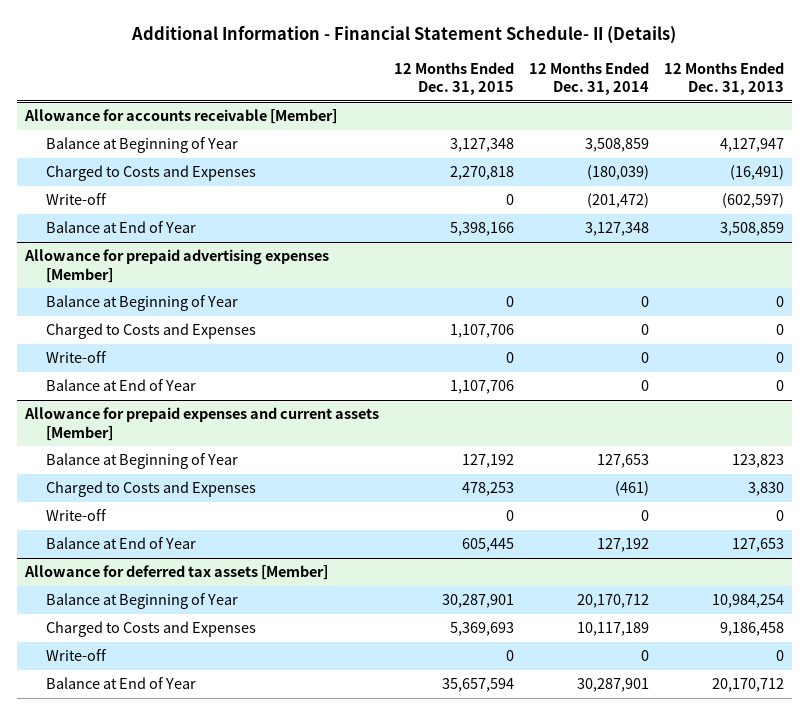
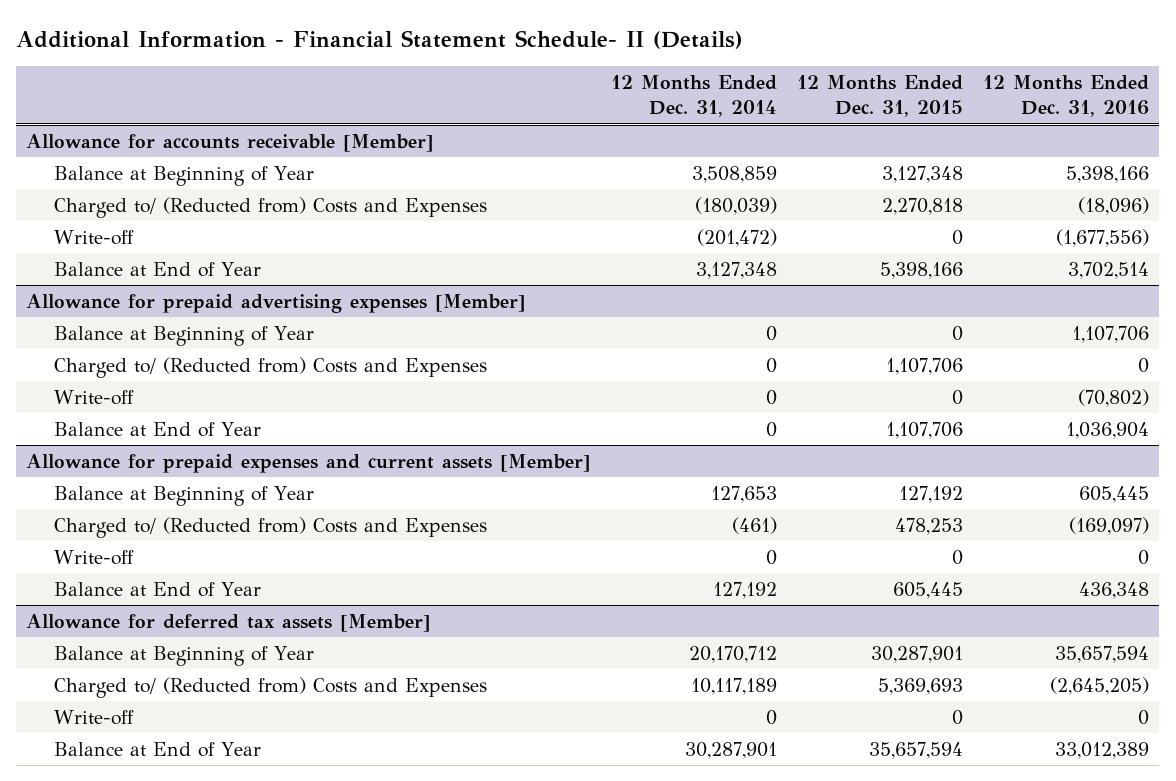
- | 12 Months Ended Dec. 31, 2015 | 12 Months Ended Dec. 31, 2014 | 12 Months Ended Dec. 31, 2013
+ | 12 Months Ended Dec. 31, 2014 | 12 Months Ended Dec. 31, 2015 | 12 Months Ended Dec. 31, 2016
@ Allowance for accounts receivable [Member]
- Charged to Costs and Expenses | 2,270,818 | (180,039) | (16,491)
+ Charged to/ (Reducted from) Costs and Expenses | (180,039) | 2,270,818 | (18,096)
@ Allowance for prepaid advertising expenses [Member]
- Charged to Costs and Expenses | 1,107,706 | 0 | 0
+ Charged to/ (Reducted from) Costs and Expenses | 0 | 1,107,706 | 0
@ Allowance for prepaid expenses and current assets [Member]
- Charged to Costs and Expenses | 478,253 | (461) | 3,830
+ Charged to/ (Reducted from) Costs and Expenses | (461) | 478,253 | (169,097)
@ Allowance for deferred tax assets [Member]
- Charged to Costs and Expenses | 5,369,693 | 10,117,189 | 9,186,458
+ Charged to/ (Reducted from) Costs and Expenses | 10,117,189 | 5,369,693 | (2,645,205)

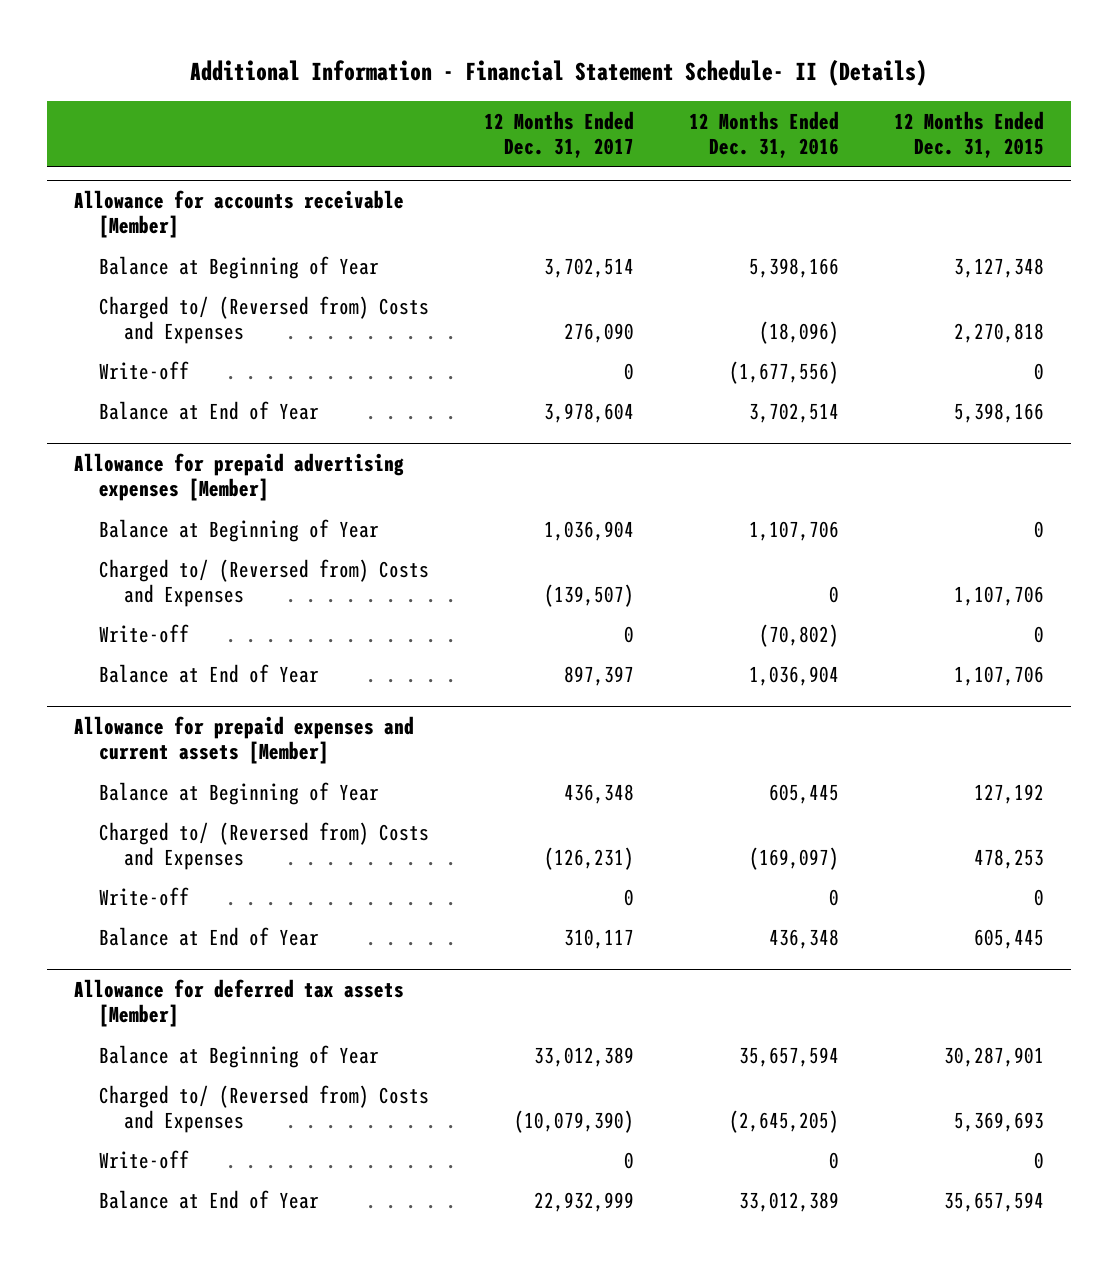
- | 12 Months Ended Dec. 31, 2014 | 12 Months Ended Dec. 31, 2015 | 12 Months Ended Dec. 31, 2016
+ | 12 Months Ended Dec. 31, 2017 | 12 Months Ended Dec. 31, 2016 | 12 Months Ended Dec. 31, 2015
@ Allowance for accounts receivable [Member]
- Charged to/ (Reducted from) Costs and Expenses | (180,039) | 2,270,818 | (18,096)
+ Charged to/ (Reversed from) Costs and Expenses | 276,090 | (18,096) | 2,270,818
@ Allowance for prepaid advertising expenses [Member]
- Charged to/ (Reducted from) Costs and Expenses | 0 | 1,107,706 | 0
+ Charged to/ (Reversed from) Costs and Expenses | (139,507) | 0 | 1,107,706
@ Allowance for prepaid expenses and current assets [Member]
- Charged to/ (Reducted from) Costs and Expenses | (461) | 478,253 | (169,097)
+ Charged to/ (Reversed from) Costs and Expenses | (126,231) | (169,097) | 478,253
@ Allowance for deferred tax assets [Member]
- Charged to/ (Reducted from) Costs and Expenses | 10,117,189 | 5,369,693 | (2,645,205)
+ Charged to/ (Reversed from) Costs and Expenses | (10,079,390) | (2,645,205) | 5,369,693

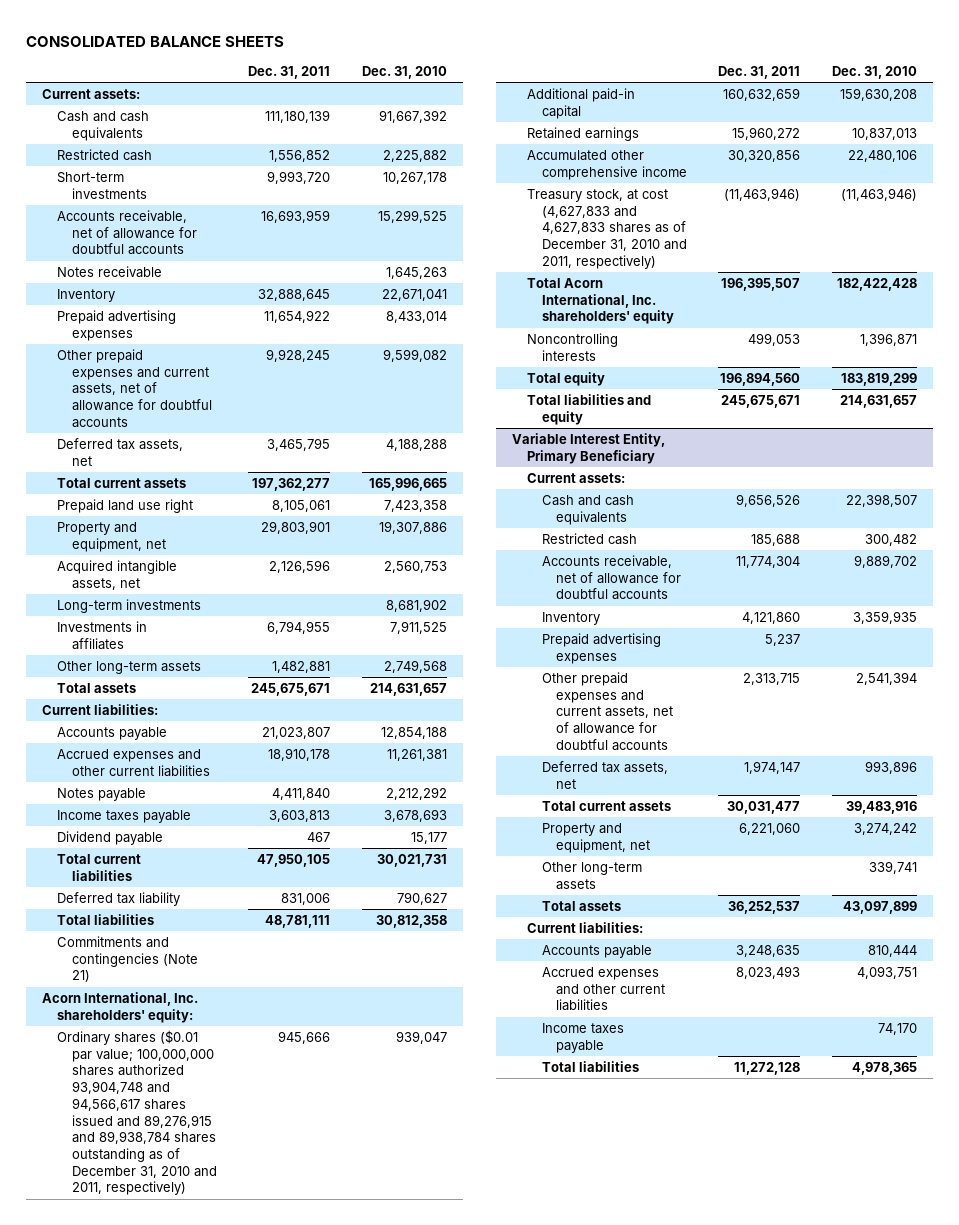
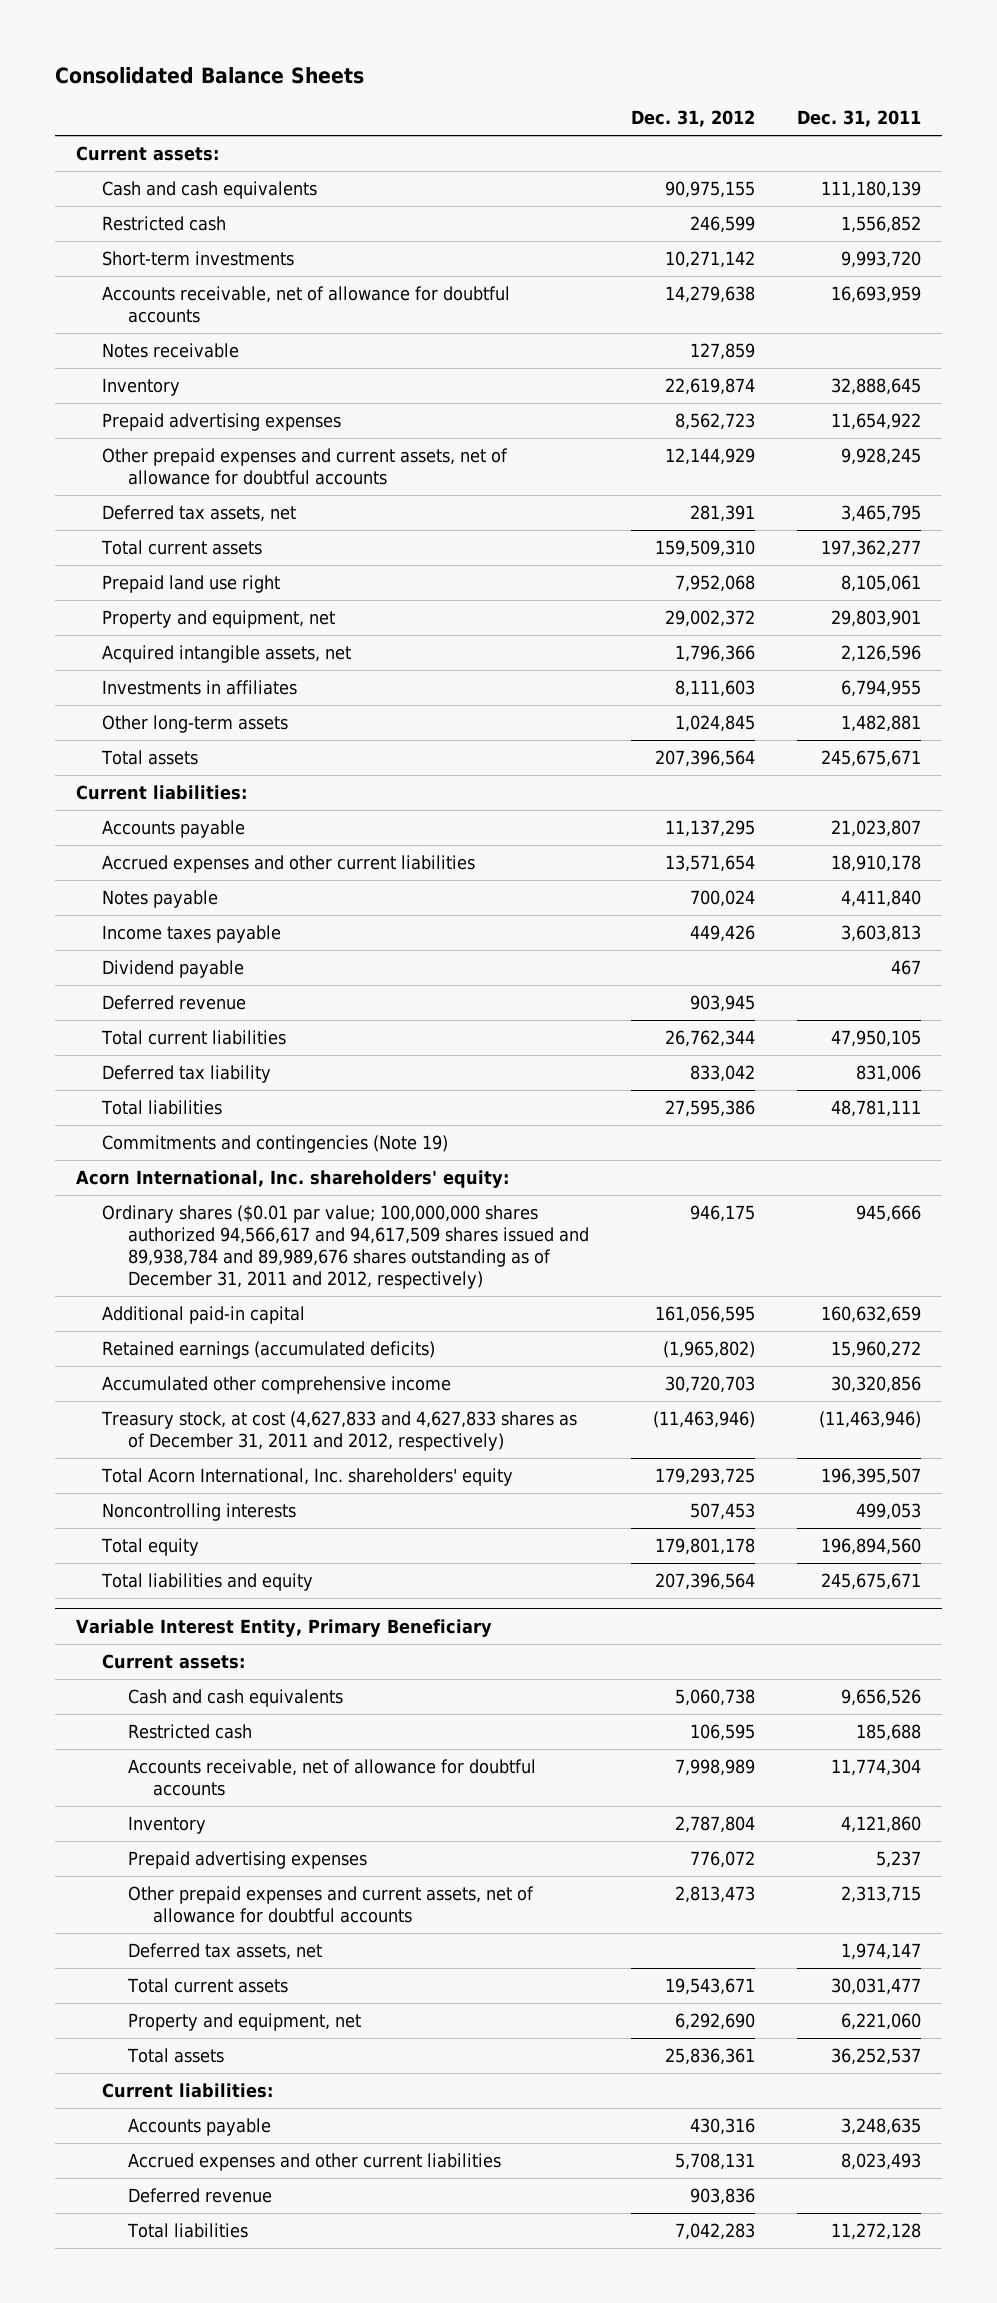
- CONSOLIDATED BALANCE SHEETS
+ Consolidated Balance Sheets
- | Dec. 31, 2011 | Dec. 31, 2010
+ | Dec. 31, 2012 | Dec. 31, 2011
- Long-term investments | | 8,681,902
+ Deferred revenue | 903,945 |
- Commitments and contingencies (Note 21)
+ Commitments and contingencies (Note 19)
- Ordinary shares ($0.01 par value; 100,000,000 shares authorized 93,904,748 and 94,566,617 shares issued and 89,276,915 and 89,938,784 shares outstanding as of December 31, 2010 and 2011, respectively) | 945,666 | 939,047
+ Ordinary shares ($0.01 par value; 100,000,000 shares authorized 94,566,617 and 94,617,509 shares issued and 89,938,784 and 89,989,676 shares outstanding as of December 31, 2011 and 2012, respectively) | 946,175 | 945,666
- Retained earnings | 15,960,272 | 10,837,013
+ Retained earnings (accumulated deficits) | (1,965,802) | 15,960,272
- Treasury stock, at cost (4,627,833 and 4,627,833 shares as of December 31, 2010 and 2011, respectively) | (11,463,946) | (11,463,946)
+ Treasury stock, at cost (4,627,833 and 4,627,833 shares as of December 31, 2011 and 2012, respectively) | (11,463,946) | (11,463,946)
@ Variable Interest Entity, Primary Beneficiary
- Other long-term assets | | 339,741
- Income taxes payable | | 74,170
+ Deferred revenue | 903,836 |

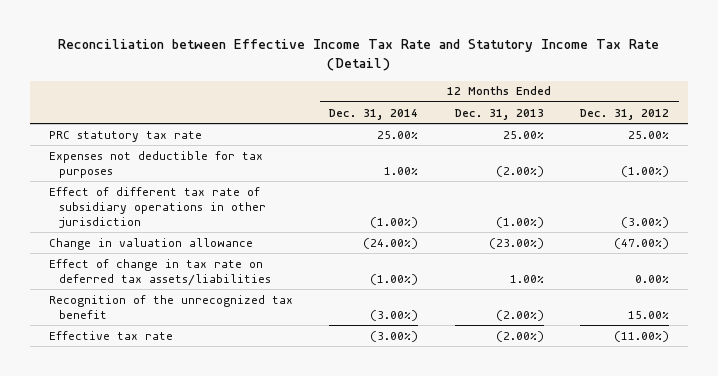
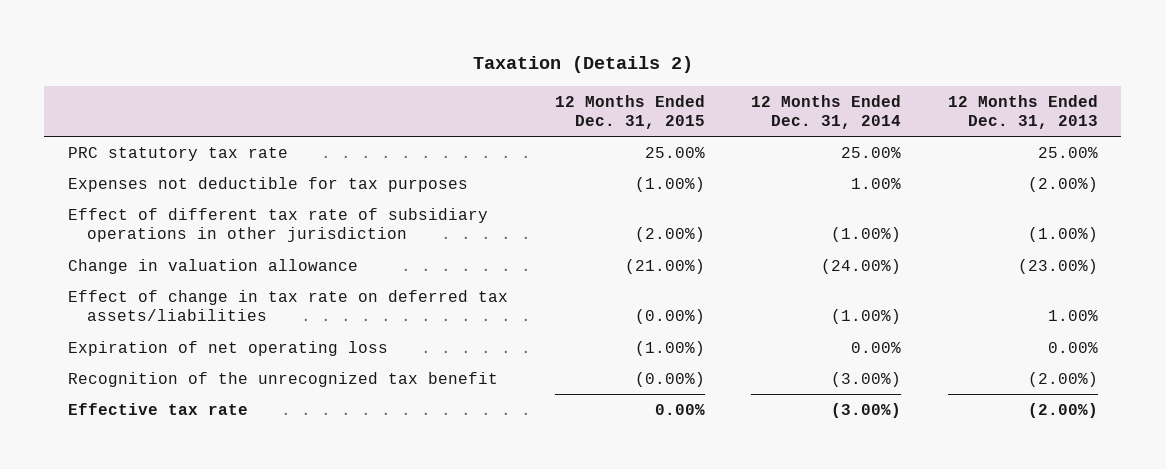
- Reconciliation between Effective Income Tax Rate and Statutory Income Tax Rate (Detail)
+ Taxation (Details 2)
- | 12 Months Ended Dec. 31, 2014 | 12 Months Ended Dec. 31, 2013 | 12 Months Ended Dec. 31, 2012
+ | 12 Months Ended Dec. 31, 2015 | 12 Months Ended Dec. 31, 2014 | 12 Months Ended Dec. 31, 2013
+ Expiration of net operating loss | (1.00%) | 0.00% | 0.00%

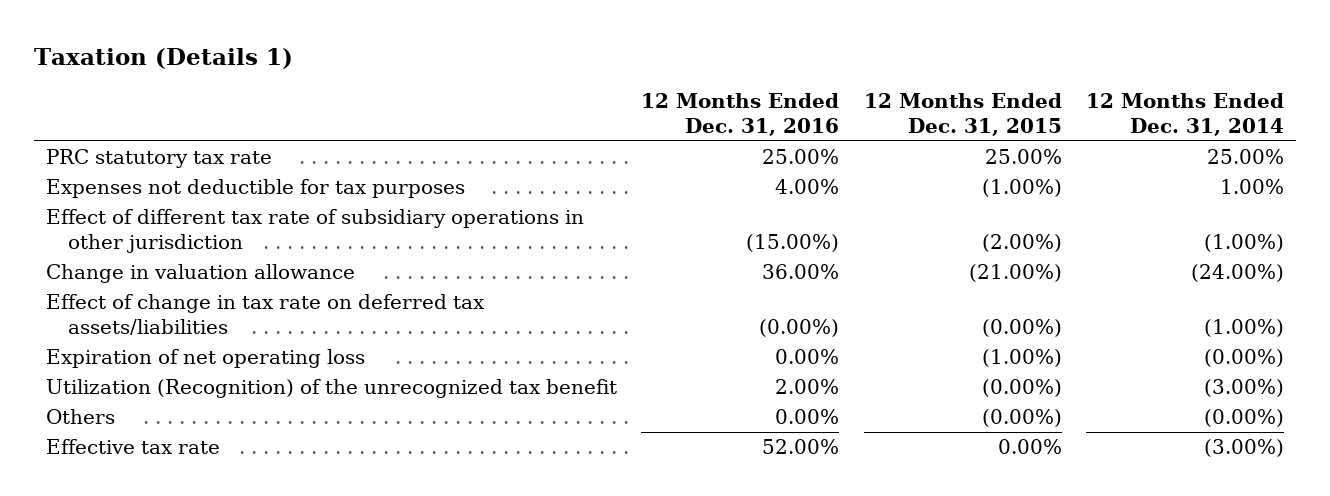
- Taxation (Details 2)
+ Taxation (Details 1)
- | 12 Months Ended Dec. 31, 2015 | 12 Months Ended Dec. 31, 2014 | 12 Months Ended Dec. 31, 2013
+ | 12 Months Ended Dec. 31, 2016 | 12 Months Ended Dec. 31, 2015 | 12 Months Ended Dec. 31, 2014
- Expiration of net operating loss | (1.00%) | 0.00% | 0.00%
- Recognition of the unrecognized tax benefit | (0.00%) | (3.00%) | (2.00%)
+ Expiration of net operating loss | 0.00% | (1.00%) | (0.00%)
+ Utilization (Recognition) of the unrecognized tax benefit | 2.00% | (0.00%) | (3.00%)
+ Others | 0.00% | (0.00%) | (0.00%)

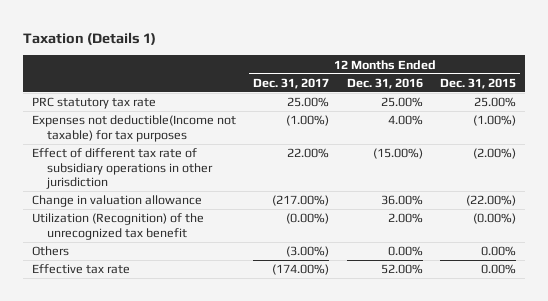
- | 12 Months Ended Dec. 31, 2016 | 12 Months Ended Dec. 31, 2015 | 12 Months Ended Dec. 31, 2014
+ | 12 Months Ended Dec. 31, 2017 | 12 Months Ended Dec. 31, 2016 | 12 Months Ended Dec. 31, 2015
- Expenses not deductible for tax purposes | 4.00% | (1.00%) | 1.00%
+ Expenses not deductible(Income not taxable) for tax purposes | (1.00%) | 4.00% | (1.00%)
- Change in valuation allowance | 36.00% | (21.00%) | (24.00%)
- Effect of change in tax rate on deferred tax assets/liabilities | (0.00%) | (0.00%) | (1.00%)
- Expiration of net operating loss | 0.00% | (1.00%) | (0.00%)
+ Change in valuation allowance | (217.00%) | 36.00% | (22.00%)
- Others | 0.00% | (0.00%) | (0.00%)
+ Others | (3.00%) | 0.00% | 0.00%

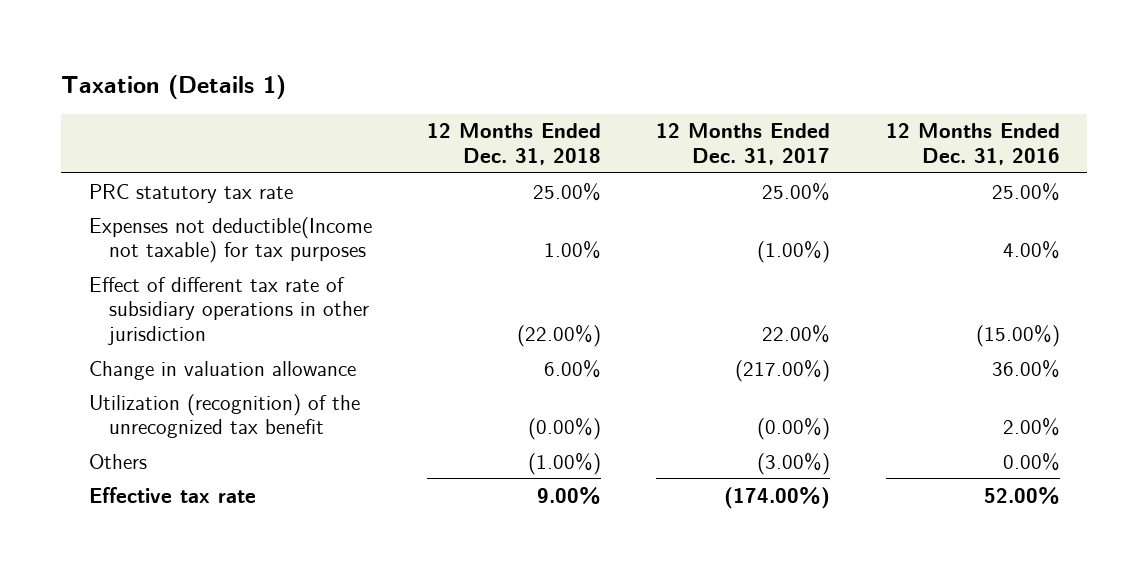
- | 12 Months Ended Dec. 31, 2017 | 12 Months Ended Dec. 31, 2016 | 12 Months Ended Dec. 31, 2015
+ | 12 Months Ended Dec. 31, 2018 | 12 Months Ended Dec. 31, 2017 | 12 Months Ended Dec. 31, 2016
- Utilization (Recognition) of the unrecognized tax benefit | (0.00%) | 2.00% | (0.00%)
+ Utilization (recognition) of the unrecognized tax benefit | (0.00%) | (0.00%) | 2.00%

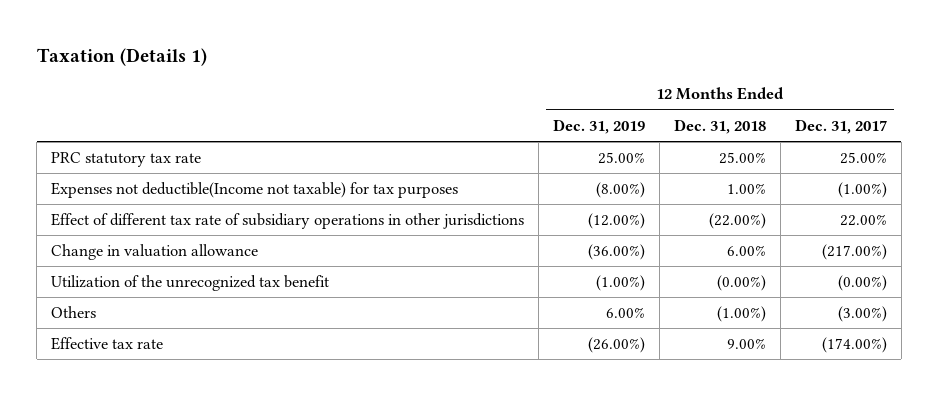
- | 12 Months Ended Dec. 31, 2018 | 12 Months Ended Dec. 31, 2017 | 12 Months Ended Dec. 31, 2016
+ | 12 Months Ended Dec. 31, 2019 | 12 Months Ended Dec. 31, 2018 | 12 Months Ended Dec. 31, 2017
- Effect of different tax rate of subsidiary operations in other jurisdiction | (22.00%) | 22.00% | (15.00%)
+ Effect of different tax rate of subsidiary operations in other jurisdictions | (12.00%) | (22.00%) | 22.00%
- Utilization (recognition) of the unrecognized tax benefit | (0.00%) | (0.00%) | 2.00%
+ Utilization of the unrecognized tax benefit | (1.00%) | (0.00%) | (0.00%)

